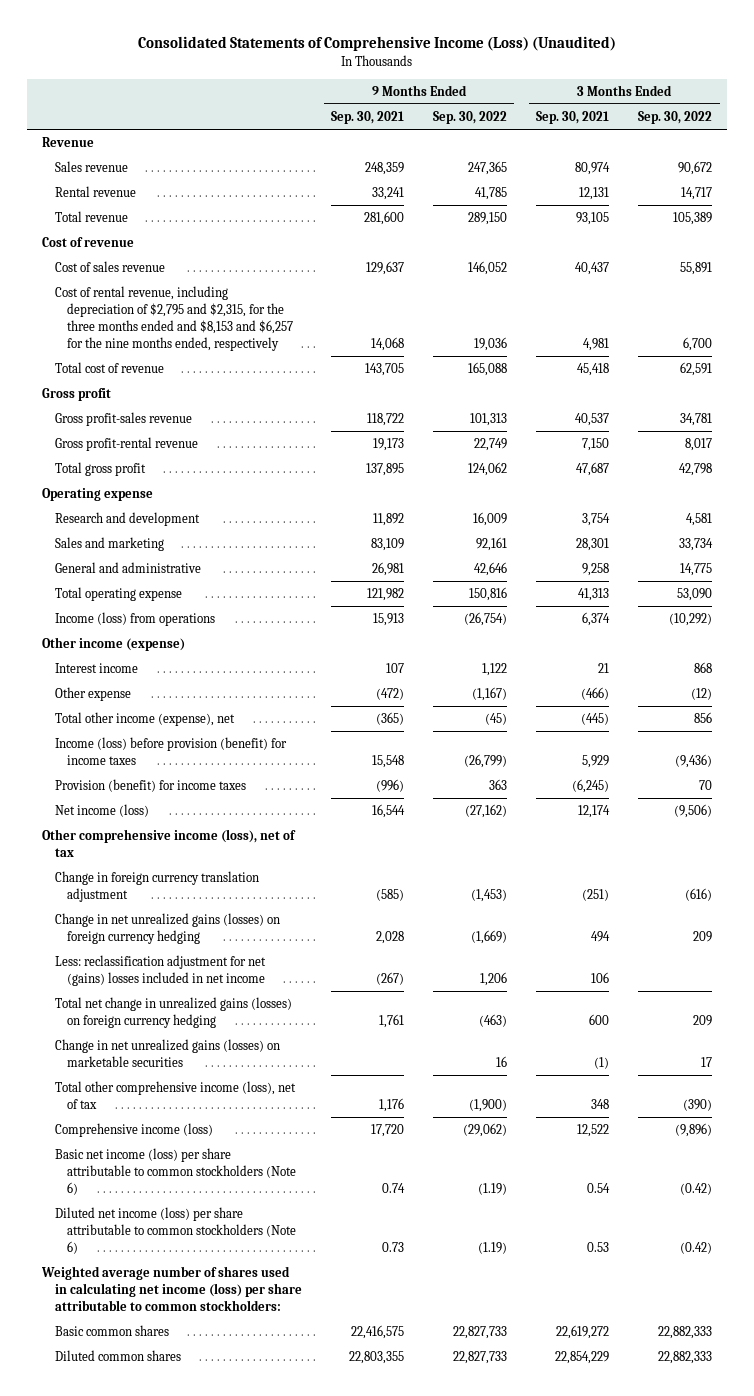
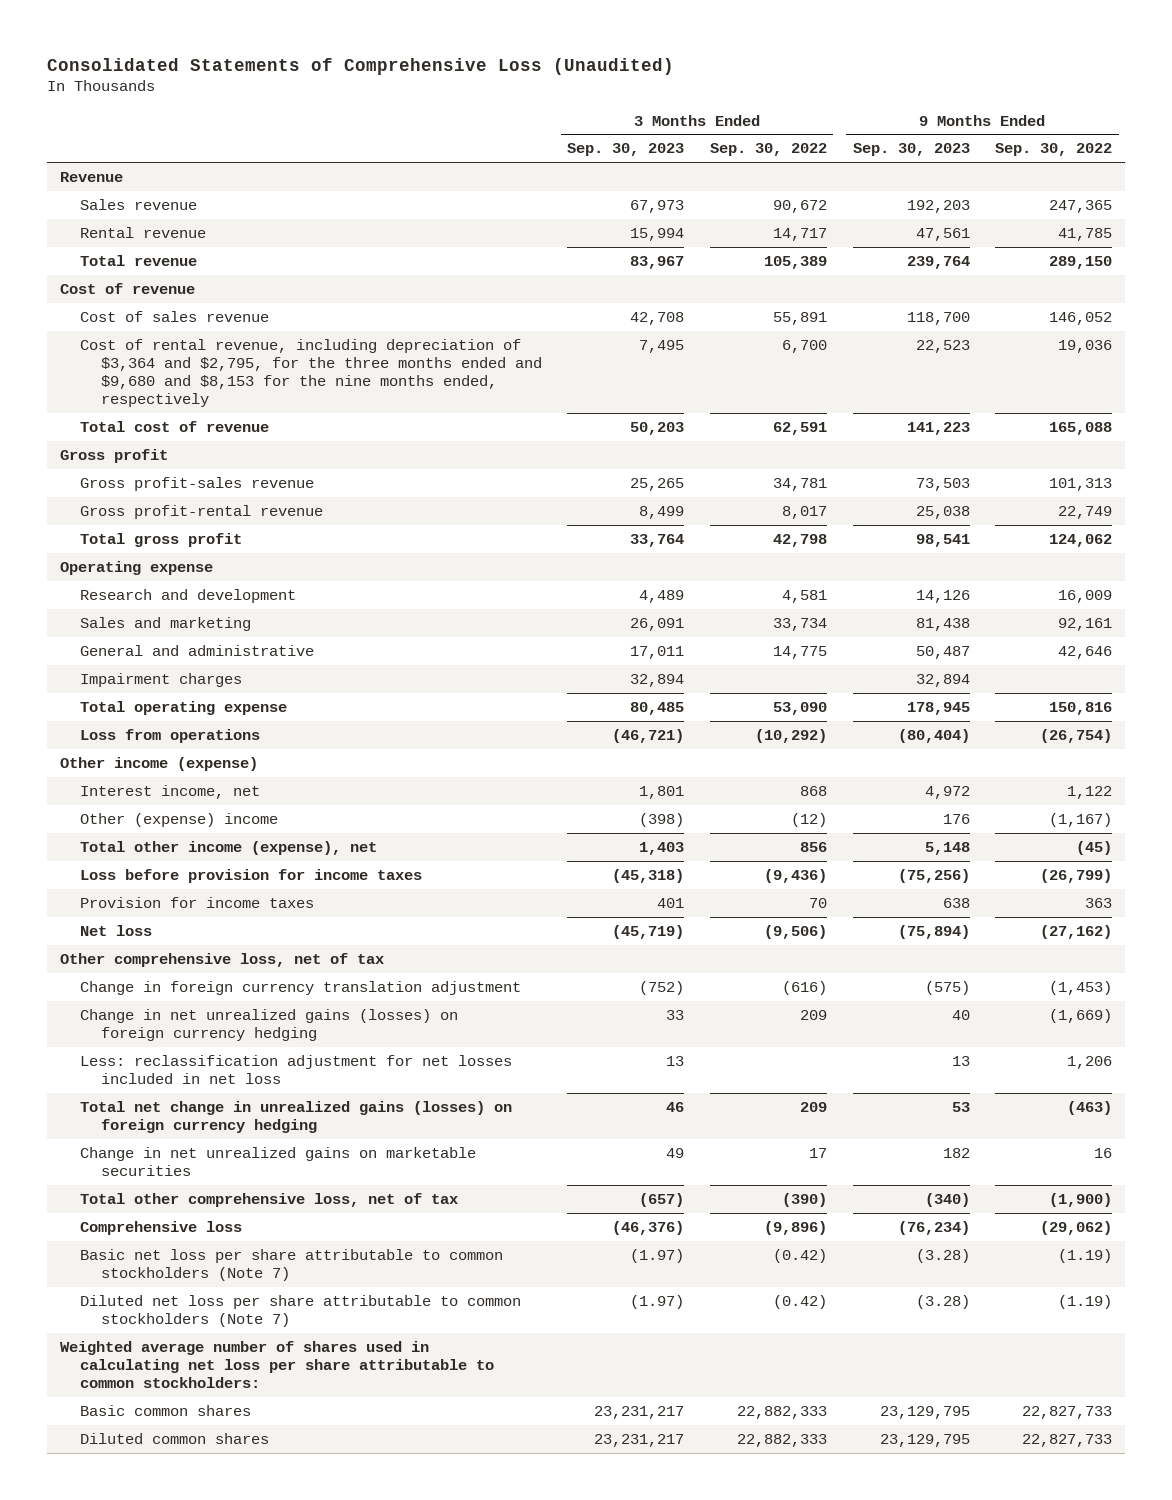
- Consolidated Statements of Comprehensive Income (Loss) (Unaudited)
+ Consolidated Statements of Comprehensive Loss (Unaudited)
- | 9 Months Ended Sep. 30, 2021 | 9 Months Ended Sep. 30, 2022 | 3 Months Ended Sep. 30, 2021 | 3 Months Ended Sep. 30, 2022
+ | 3 Months Ended Sep. 30, 2023 | 3 Months Ended Sep. 30, 2022 | 9 Months Ended Sep. 30, 2023 | 9 Months Ended Sep. 30, 2022
- Cost of rental revenue, including depreciation of $2,795 and $2,315, for the three months ended and $8,153 and $6,257 for the nine months ended, respectively | 14,068 | 19,036 | 4,981 | 6,700
+ Cost of rental revenue, including depreciation of $3,364 and $2,795, for the three months ended and $9,680 and $8,153 for the nine months ended, respectively | 7,495 | 6,700 | 22,523 | 19,036
+ Impairment charges | 32,894 | | 32,894 |
- Income (loss) from operations | 15,913 | (26,754) | 6,374 | (10,292)
+ Loss from operations | (46,721) | (10,292) | (80,404) | (26,754)
- Interest income | 107 | 1,122 | 21 | 868
- Other expense | (472) | (1,167) | (466) | (12)
+ Interest income, net | 1,801 | 868 | 4,972 | 1,122
+ Other (expense) income | (398) | (12) | 176 | (1,167)
- Income (loss) before provision (benefit) for income taxes | 15,548 | (26,799) | 5,929 | (9,436)
- Provision (benefit) for income taxes | (996) | 363 | (6,245) | 70
- Net income (loss) | 16,544 | (27,162) | 12,174 | (9,506)
- Other comprehensive income (loss), net of tax
+ Loss before provision for income taxes | (45,318) | (9,436) | (75,256) | (26,799)
+ Provision for income taxes | 401 | 70 | 638 | 363
+ Net loss | (45,719) | (9,506) | (75,894) | (27,162)
+ Other comprehensive loss, net of tax
- Less: reclassification adjustment for net (gains) losses included in net income | (267) | 1,206 | 106 |
+ Less: reclassification adjustment for net losses included in net loss | 13 | | 13 | 1,206
- Change in net unrealized gains (losses) on marketable securities | | 16 | (1) | 17
- Total other comprehensive income (loss), net of tax | 1,176 | (1,900) | 348 | (390)
- Comprehensive income (loss) | 17,720 | (29,062) | 12,522 | (9,896)
- Basic net income (loss) per share attributable to common stockholders (Note 6) | 0.74 | (1.19) | 0.54 | (0.42)
- Diluted net income (loss) per share attributable to common stockholders (Note 6) | 0.73 | (1.19) | 0.53 | (0.42)
- Weighted average number of shares used in calculating net income (loss) per share attributable to common stockholders:
+ Change in net unrealized gains on marketable securities | 49 | 17 | 182 | 16
+ Total other comprehensive loss, net of tax | (657) | (390) | (340) | (1,900)
+ Comprehensive loss | (46,376) | (9,896) | (76,234) | (29,062)
+ Basic net loss per share attributable to common stockholders (Note 7) | (1.97) | (0.42) | (3.28) | (1.19)
+ Diluted net loss per share attributable to common stockholders (Note 7) | (1.97) | (0.42) | (3.28) | (1.19)
+ Weighted average number of shares used in calculating net loss per share attributable to common stockholders:

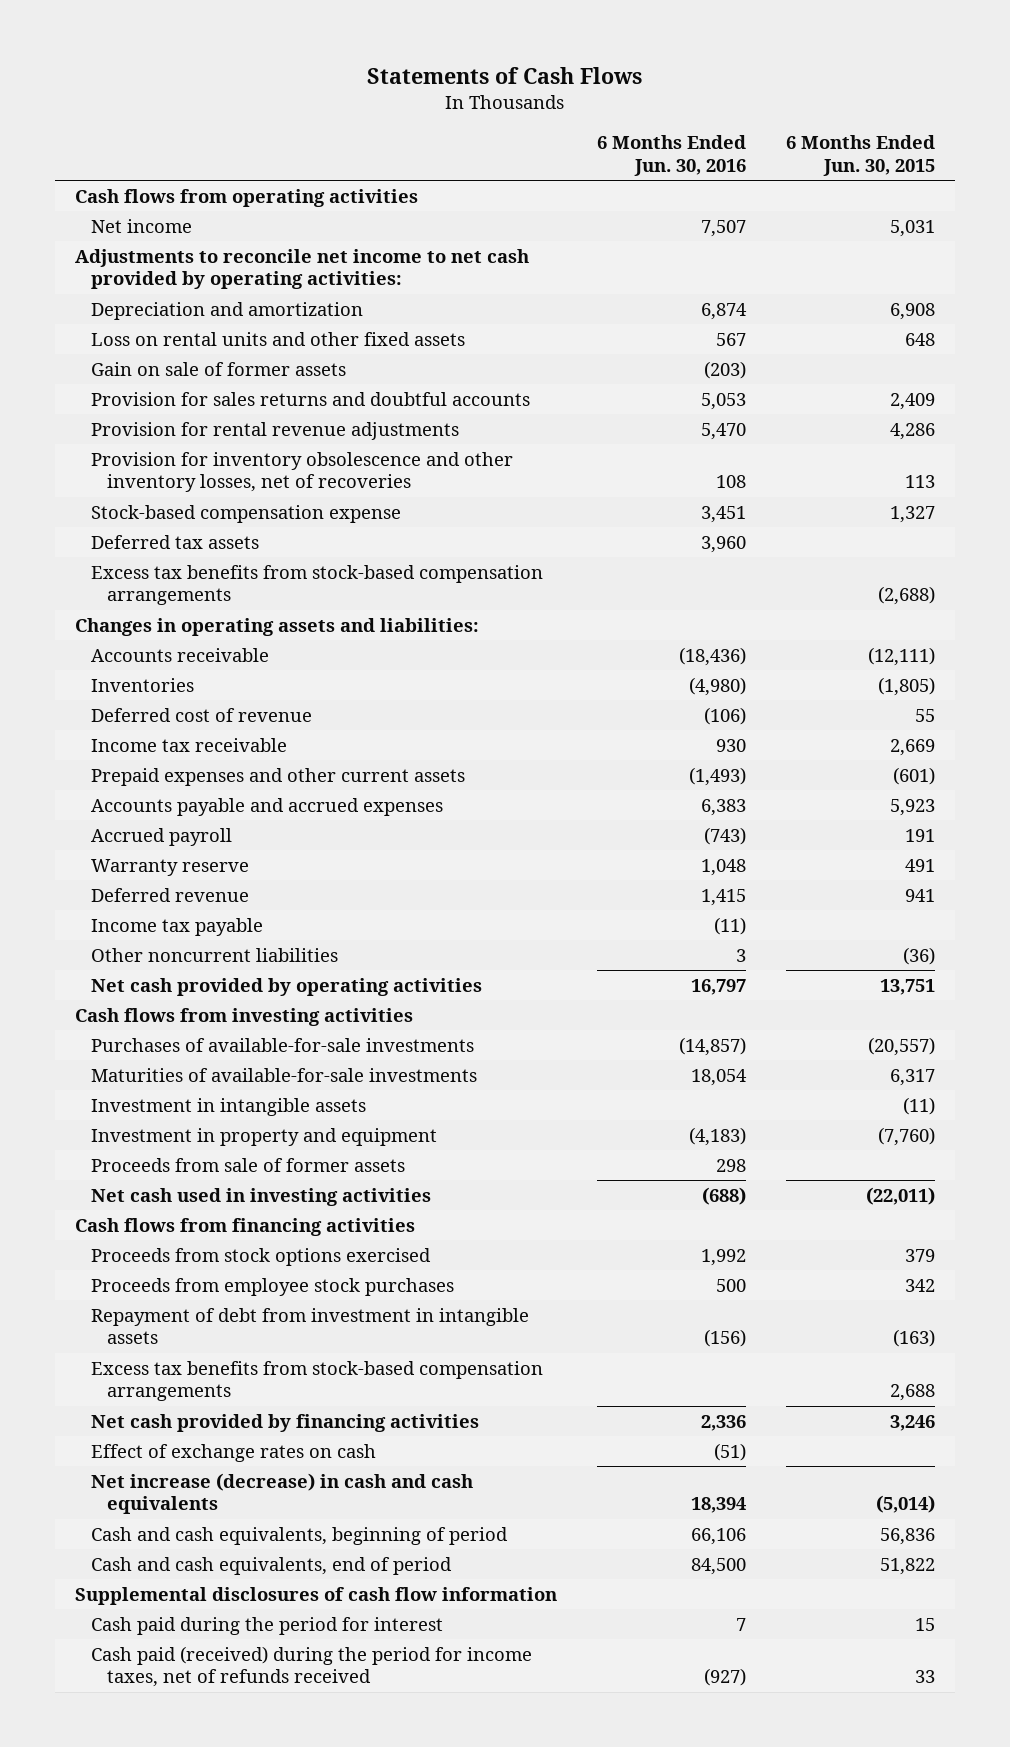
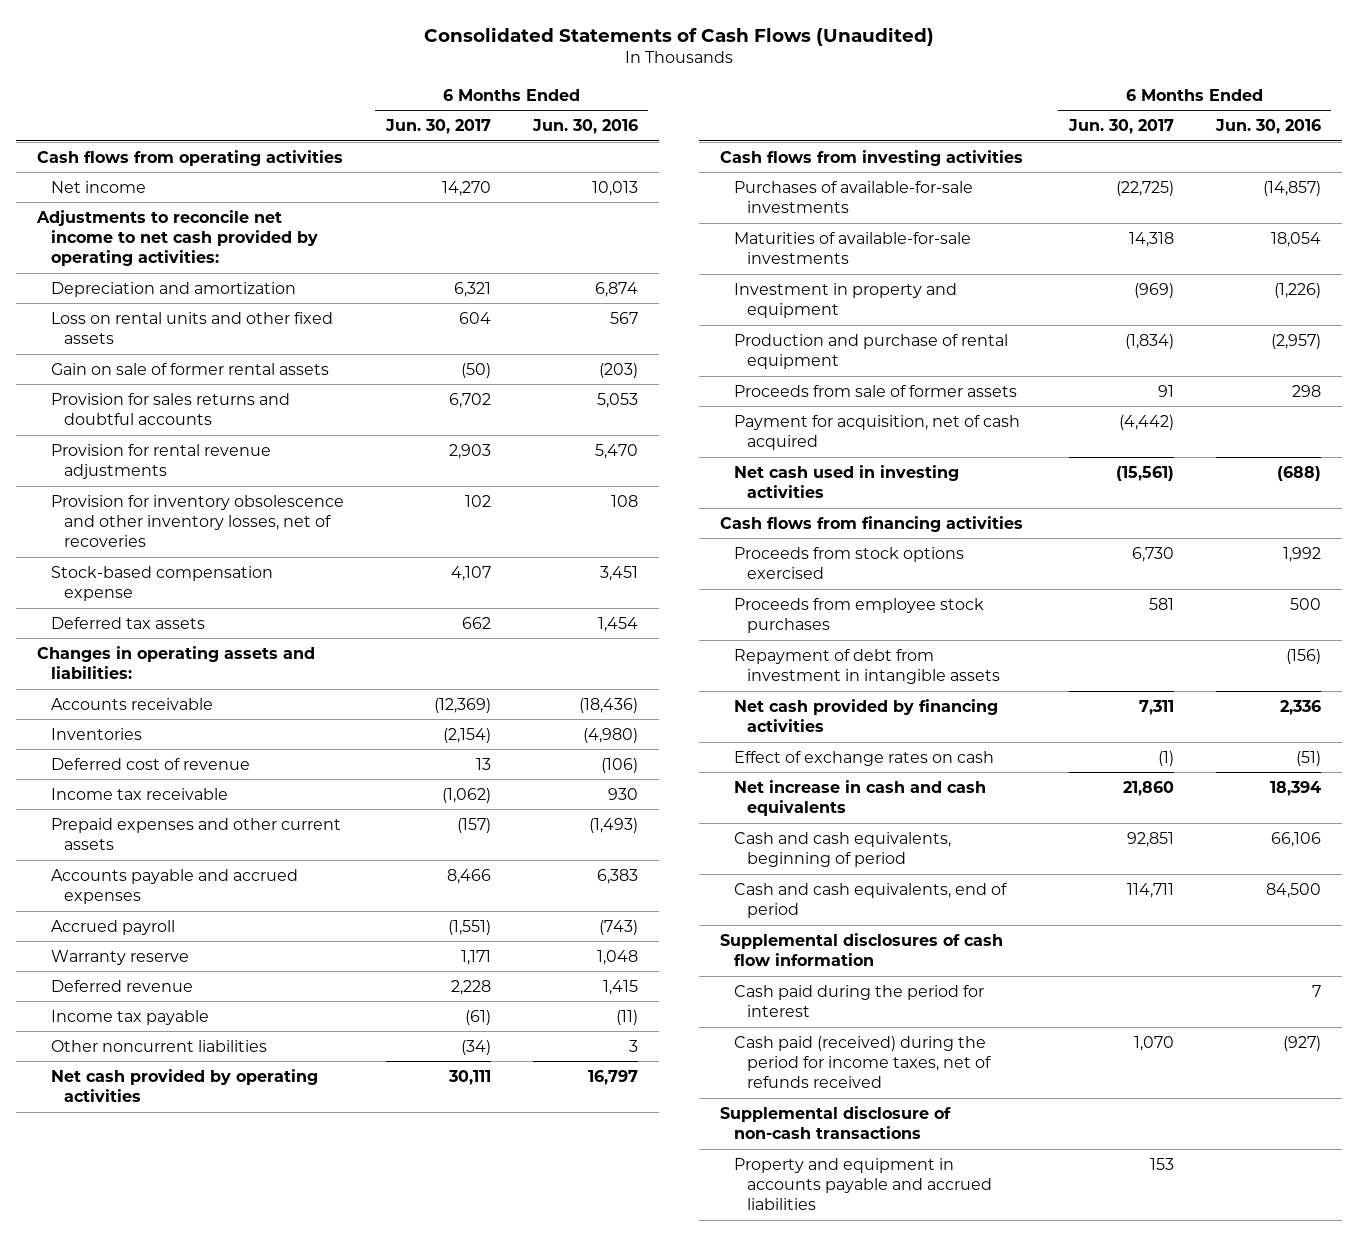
- Statements of Cash Flows
+ Consolidated Statements of Cash Flows (Unaudited)
- | 6 Months Ended Jun. 30, 2016 | 6 Months Ended Jun. 30, 2015
+ | 6 Months Ended Jun. 30, 2017 | 6 Months Ended Jun. 30, 2016
- Net income | 7,507 | 5,031
+ Net income | 14,270 | 10,013
- Gain on sale of former assets | (203) |
+ Gain on sale of former rental assets | (50) | (203)
- Deferred tax assets | 3,960 |
- Excess tax benefits from stock-based compensation arrangements | | (2,688)
+ Deferred tax assets | 662 | 1,454
- Investment in intangible assets | | (11)
- Investment in property and equipment | (4,183) | (7,760)
+ Investment in property and equipment | (969) | (1,226)
+ Production and purchase of rental equipment | (1,834) | (2,957)
+ Payment for acquisition, net of cash acquired | (4,442) |
- Excess tax benefits from stock-based compensation arrangements | | 2,688
- Net increase (decrease) in cash and cash equivalents | 18,394 | (5,014)
+ Net increase in cash and cash equivalents | 21,860 | 18,394
+ Supplemental disclosure of non-cash transactions
+ Property and equipment in accounts payable and accrued liabilities | 153 |

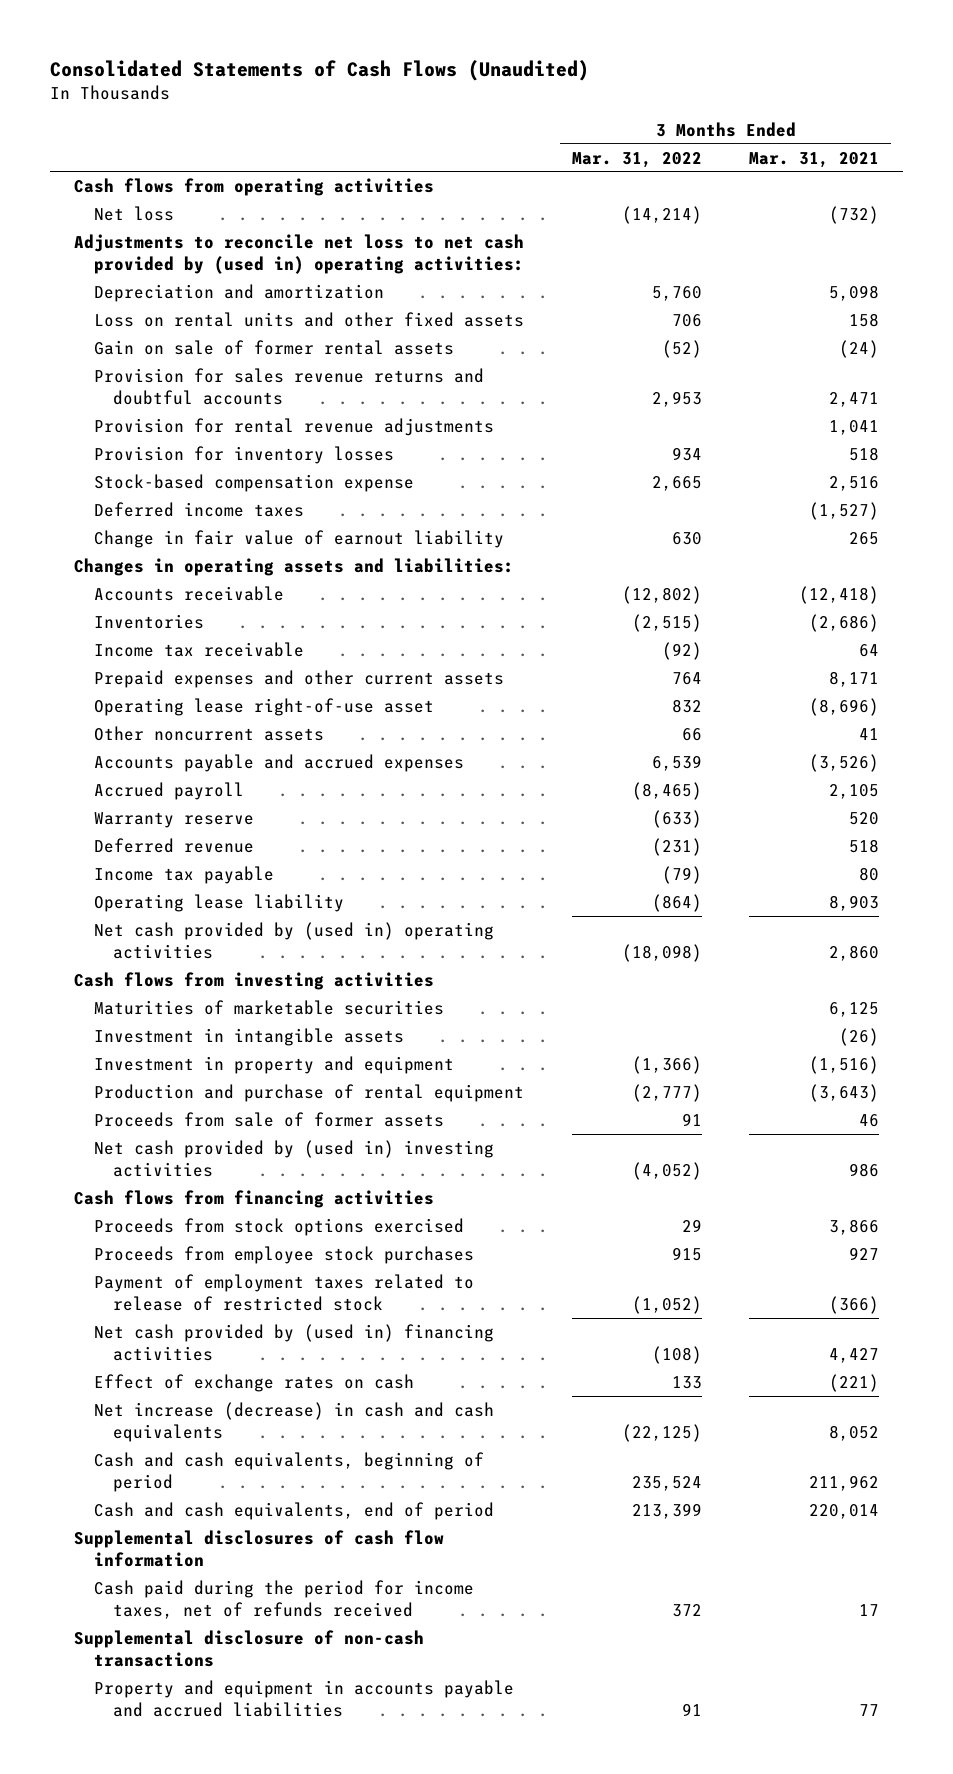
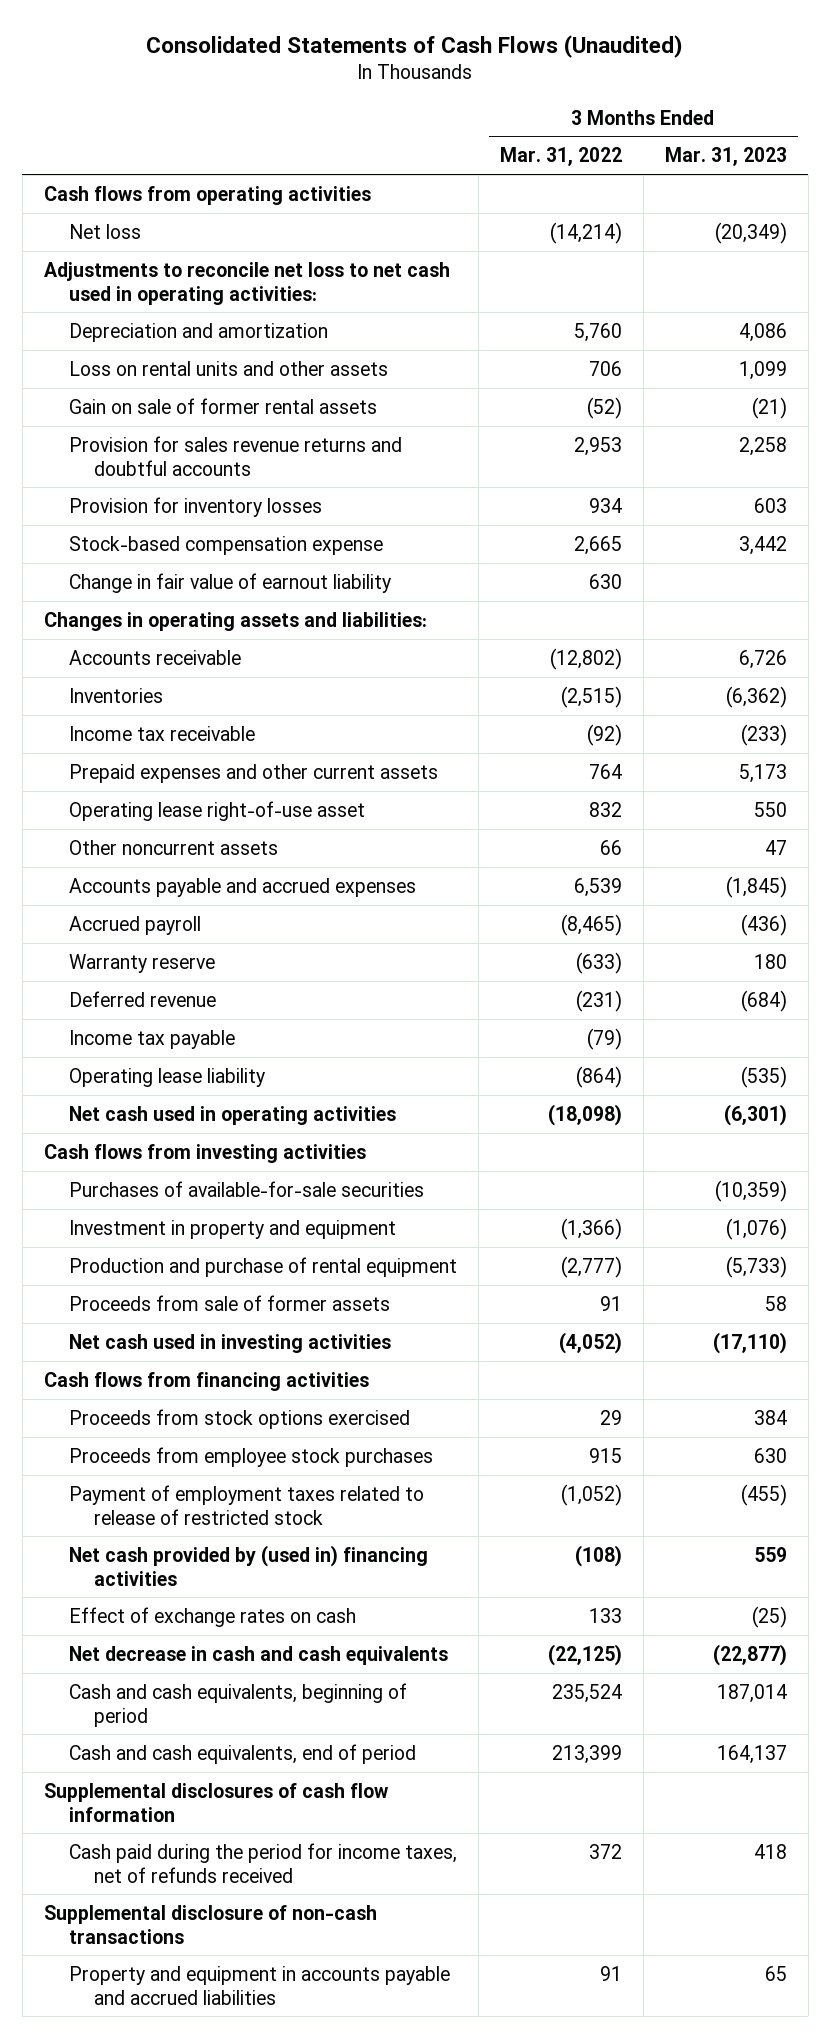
- | 3 Months Ended Mar. 31, 2022 | 3 Months Ended Mar. 31, 2021
+ | 3 Months Ended Mar. 31, 2022 | 3 Months Ended Mar. 31, 2023
- Adjustments to reconcile net loss to net cash provided by (used in) operating activities:
+ Adjustments to reconcile net loss to net cash used in operating activities:
- Loss on rental units and other fixed assets | 706 | 158
+ Loss on rental units and other assets | 706 | 1,099
- Provision for rental revenue adjustments | | 1,041
- Deferred income taxes | | (1,527)
- Net cash provided by (used in) operating activities | (18,098) | 2,860
+ Net cash used in operating activities | (18,098) | (6,301)
- Maturities of marketable securities | | 6,125
- Investment in intangible assets | | (26)
+ Purchases of available-for-sale securities | | (10,359)
- Net cash provided by (used in) investing activities | (4,052) | 986
+ Net cash used in investing activities | (4,052) | (17,110)
- Net increase (decrease) in cash and cash equivalents | (22,125) | 8,052
+ Net decrease in cash and cash equivalents | (22,125) | (22,877)

